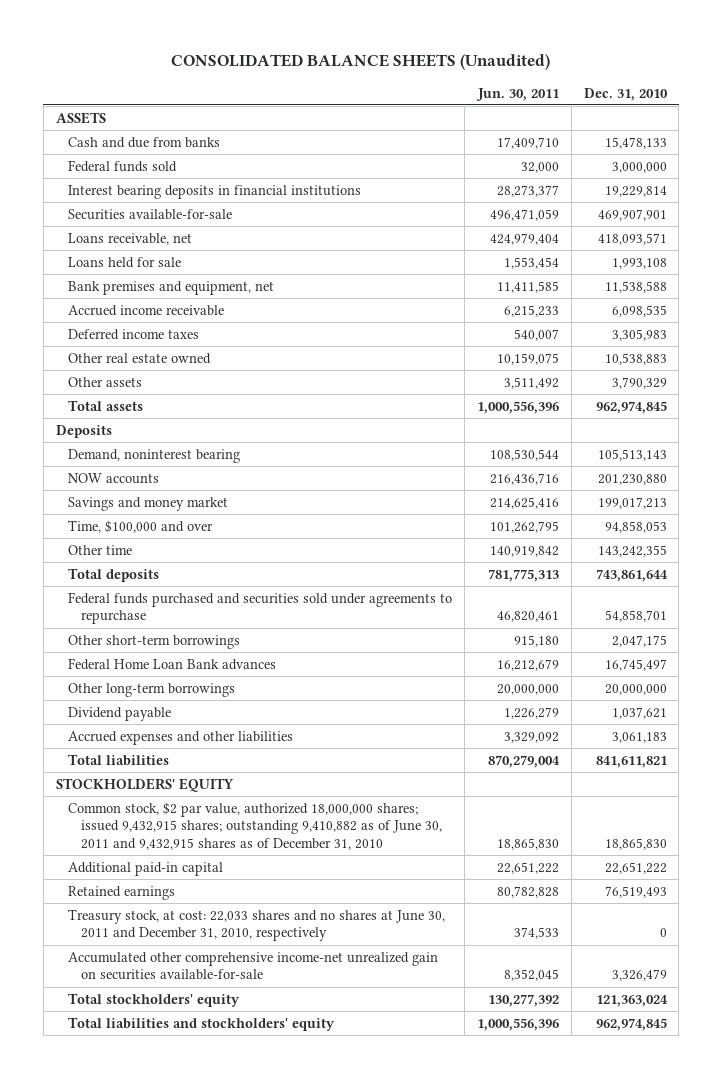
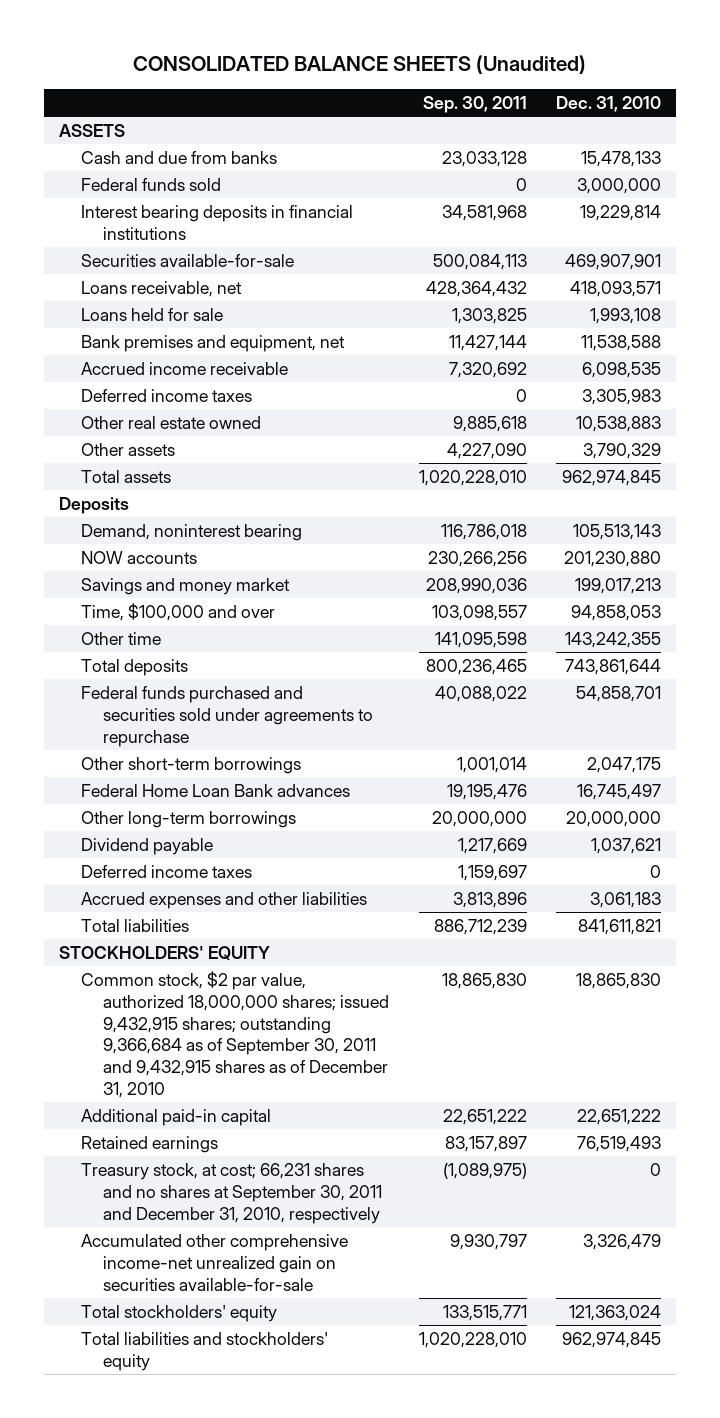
- | Jun. 30, 2011 | Dec. 31, 2010
+ | Sep. 30, 2011 | Dec. 31, 2010
+ Deferred income taxes | 1,159,697 | 0
- Common stock, $2 par value, authorized 18,000,000 shares; issued 9,432,915 shares; outstanding 9,410,882 as of June 30, 2011 and 9,432,915 shares as of December 31, 2010 | 18,865,830 | 18,865,830
+ Common stock, $2 par value, authorized 18,000,000 shares; issued 9,432,915 shares; outstanding 9,366,684 as of September 30, 2011 and 9,432,915 shares as of December 31, 2010 | 18,865,830 | 18,865,830
- Treasury stock, at cost: 22,033 shares and no shares at June 30, 2011 and December 31, 2010, respectively | 374,533 | 0
+ Treasury stock, at cost; 66,231 shares and no shares at September 30, 2011 and December 31, 2010, respectively | (1,089,975) | 0

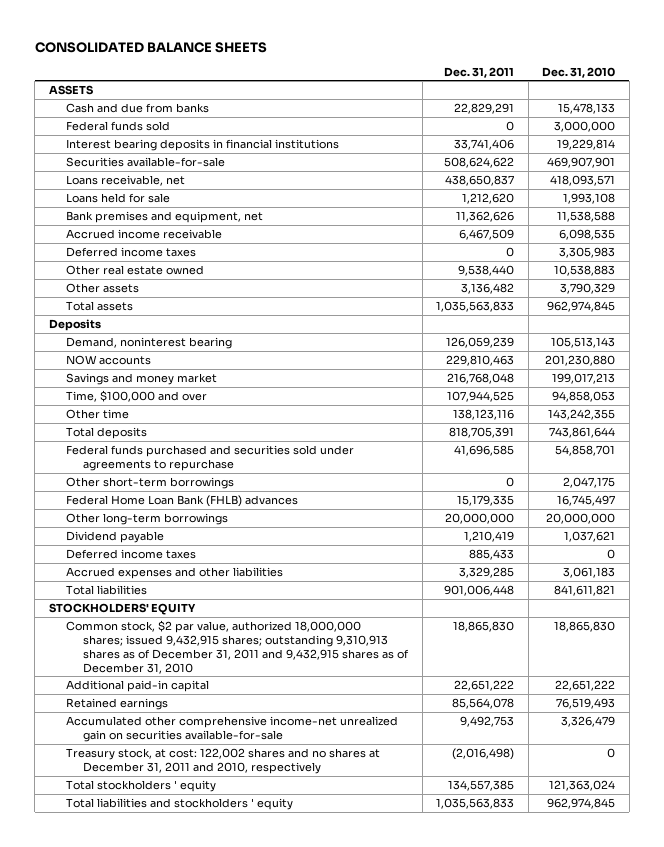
- CONSOLIDATED BALANCE SHEETS (Unaudited)
+ CONSOLIDATED BALANCE SHEETS
- | Sep. 30, 2011 | Dec. 31, 2010
+ | Dec. 31, 2011 | Dec. 31, 2010
- Federal Home Loan Bank advances | 19,195,476 | 16,745,497
+ Federal Home Loan Bank (FHLB) advances | 15,179,335 | 16,745,497
- Common stock, $2 par value, authorized 18,000,000 shares; issued 9,432,915 shares; outstanding 9,366,684 as of September 30, 2011 and 9,432,915 shares as of December 31, 2010 | 18,865,830 | 18,865,830
+ Common stock, $2 par value, authorized 18,000,000 shares; issued 9,432,915 shares; outstanding 9,310,913 shares as of December 31, 2011 and 9,432,915 shares as of December 31, 2010 | 18,865,830 | 18,865,830
- Treasury stock, at cost; 66,231 shares and no shares at September 30, 2011 and December 31, 2010, respectively | (1,089,975) | 0
- Total stockholders' equity | 133,515,771 | 121,363,024
- Total liabilities and stockholders' equity | 1,020,228,010 | 962,974,845
+ Treasury stock, at cost: 122,002 shares and no shares at December 31, 2011 and 2010, respectively | (2,016,498) | 0
+ Total stockholders ' equity | 134,557,385 | 121,363,024
+ Total liabilities and stockholders ' equity | 1,035,563,833 | 962,974,845

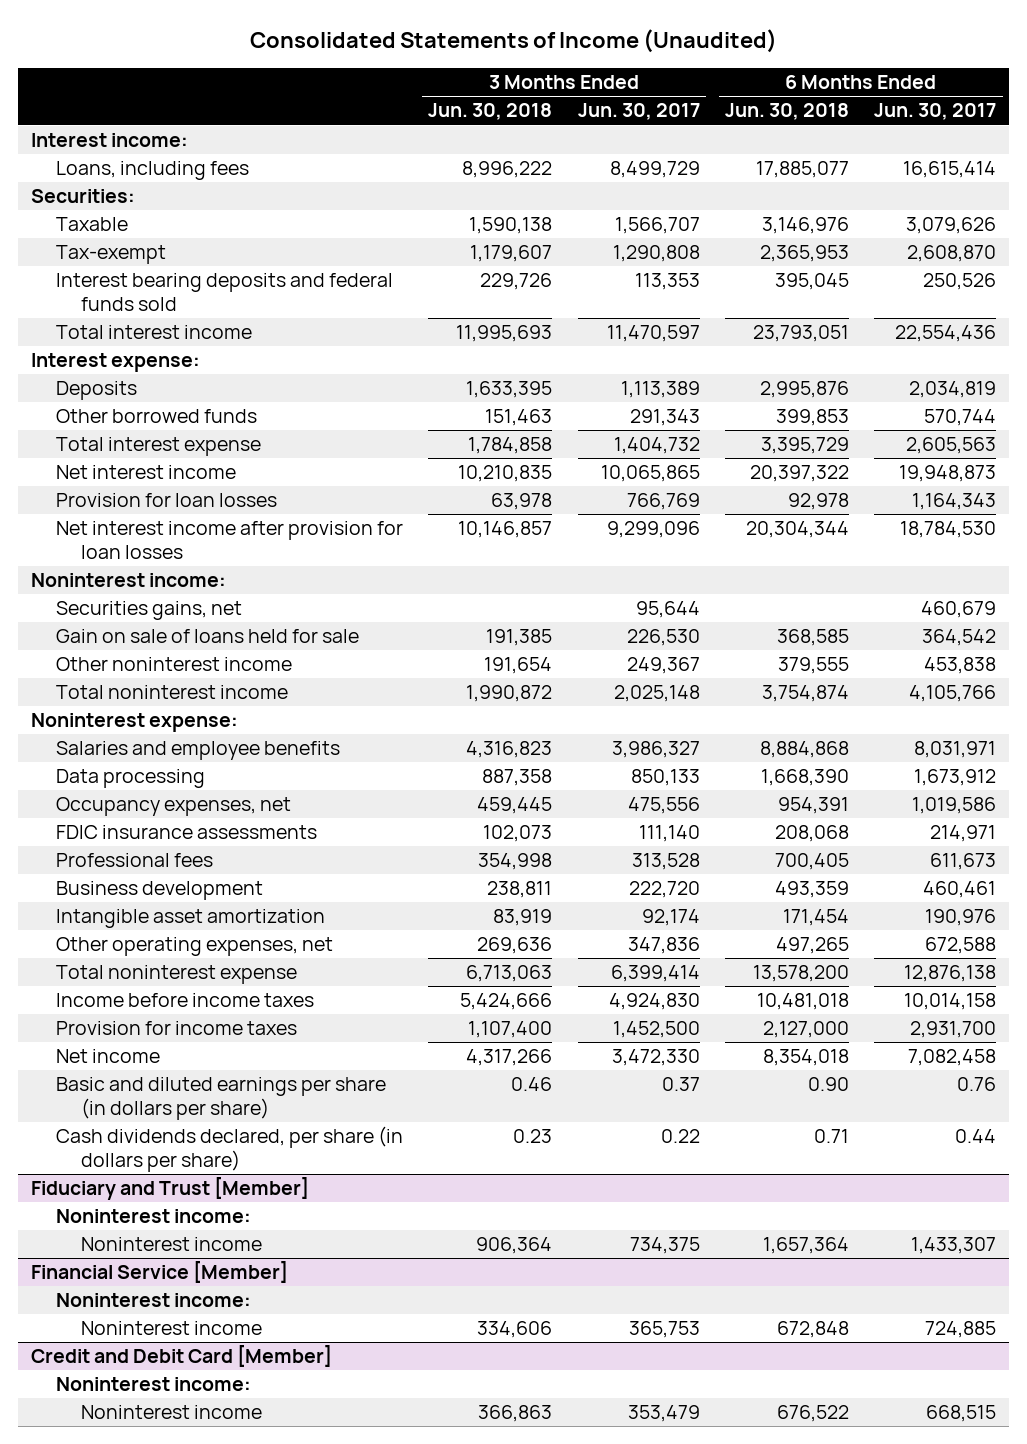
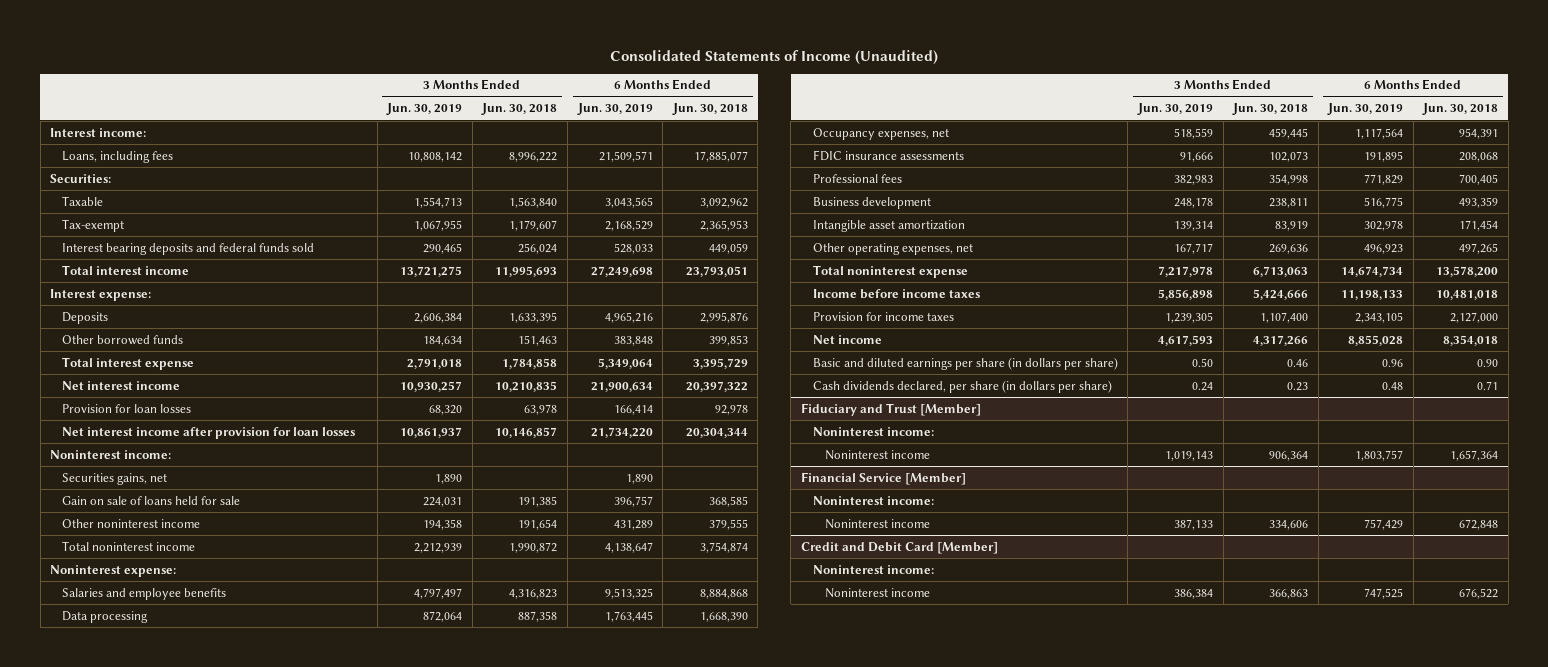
- | 3 Months Ended Jun. 30, 2018 | 3 Months Ended Jun. 30, 2017 | 6 Months Ended Jun. 30, 2018 | 6 Months Ended Jun. 30, 2017
+ | 3 Months Ended Jun. 30, 2019 | 3 Months Ended Jun. 30, 2018 | 6 Months Ended Jun. 30, 2019 | 6 Months Ended Jun. 30, 2018
- Taxable | 1,590,138 | 1,566,707 | 3,146,976 | 3,079,626
+ Taxable | 1,554,713 | 1,563,840 | 3,043,565 | 3,092,962
- Interest bearing deposits and federal funds sold | 229,726 | 113,353 | 395,045 | 250,526
+ Interest bearing deposits and federal funds sold | 290,465 | 256,024 | 528,033 | 449,059

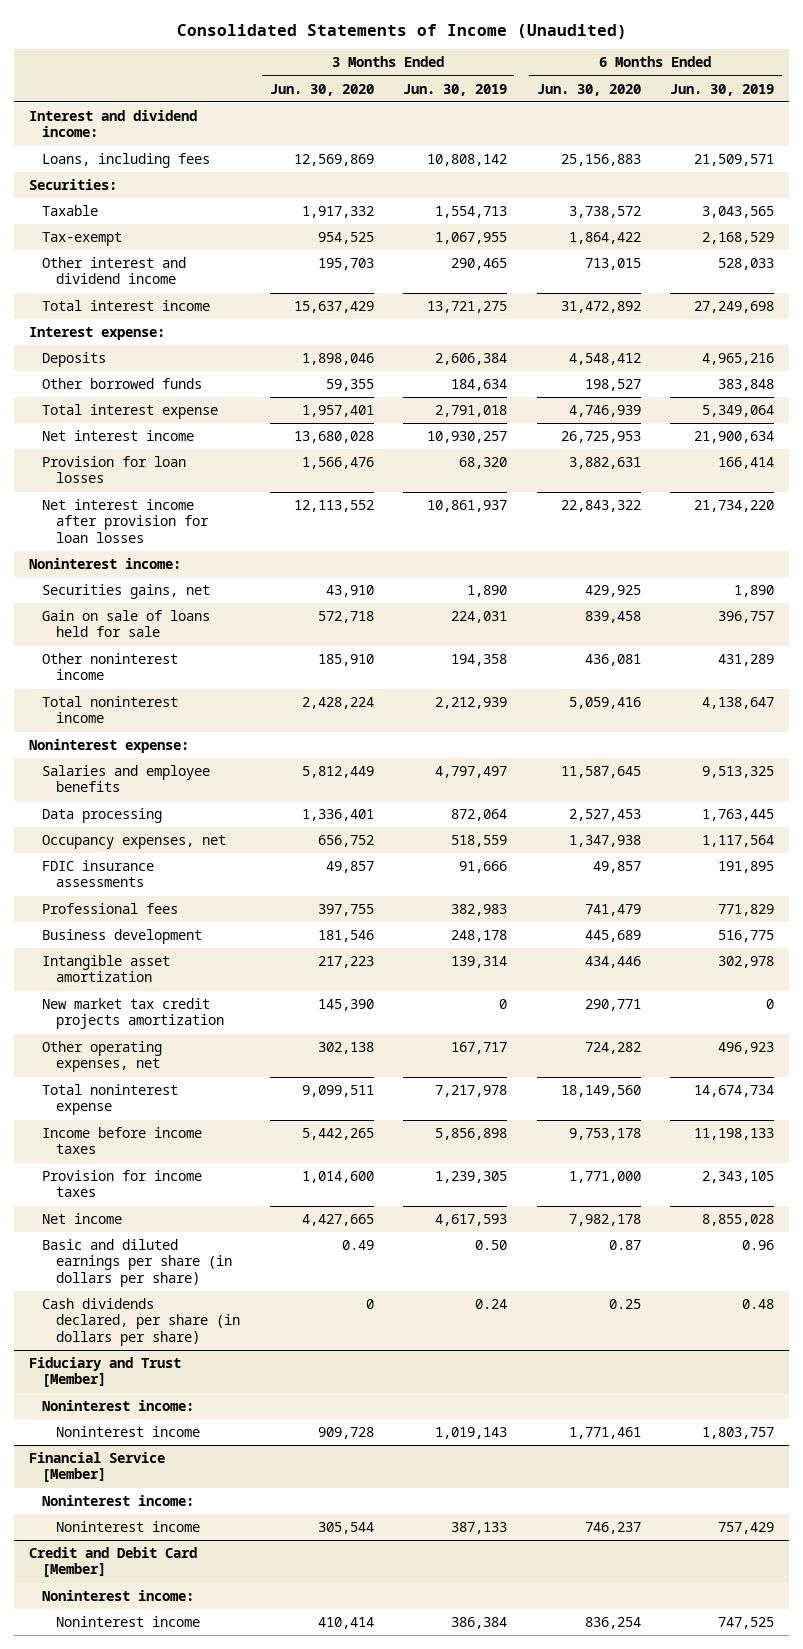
- | 3 Months Ended Jun. 30, 2019 | 3 Months Ended Jun. 30, 2018 | 6 Months Ended Jun. 30, 2019 | 6 Months Ended Jun. 30, 2018
+ | 3 Months Ended Jun. 30, 2020 | 3 Months Ended Jun. 30, 2019 | 6 Months Ended Jun. 30, 2020 | 6 Months Ended Jun. 30, 2019
- Interest income:
+ Interest and dividend income:
- Interest bearing deposits and federal funds sold | 290,465 | 256,024 | 528,033 | 449,059
+ Other interest and dividend income | 195,703 | 290,465 | 713,015 | 528,033
+ New market tax credit projects amortization | 145,390 | 0 | 290,771 | 0

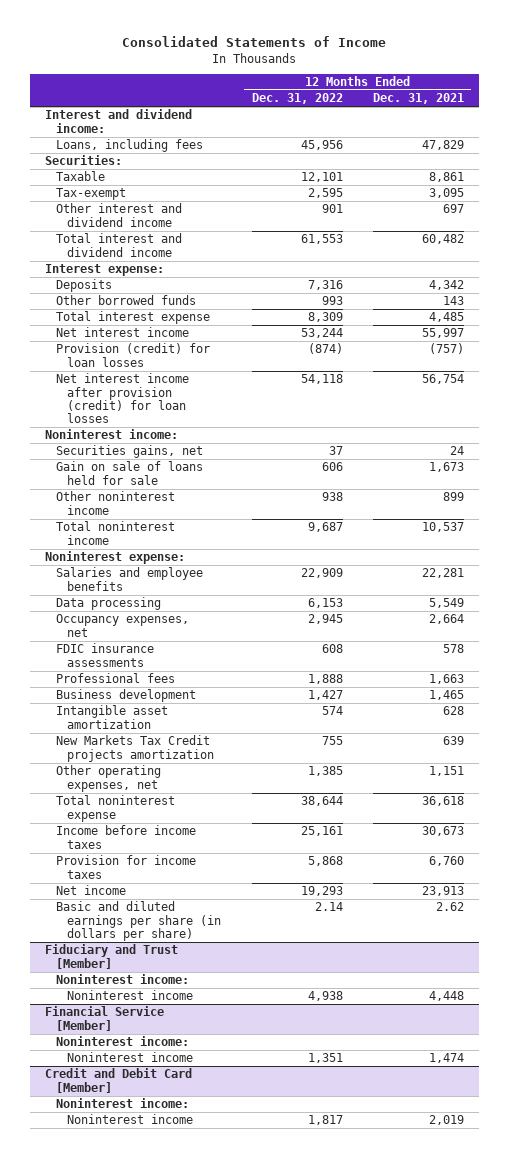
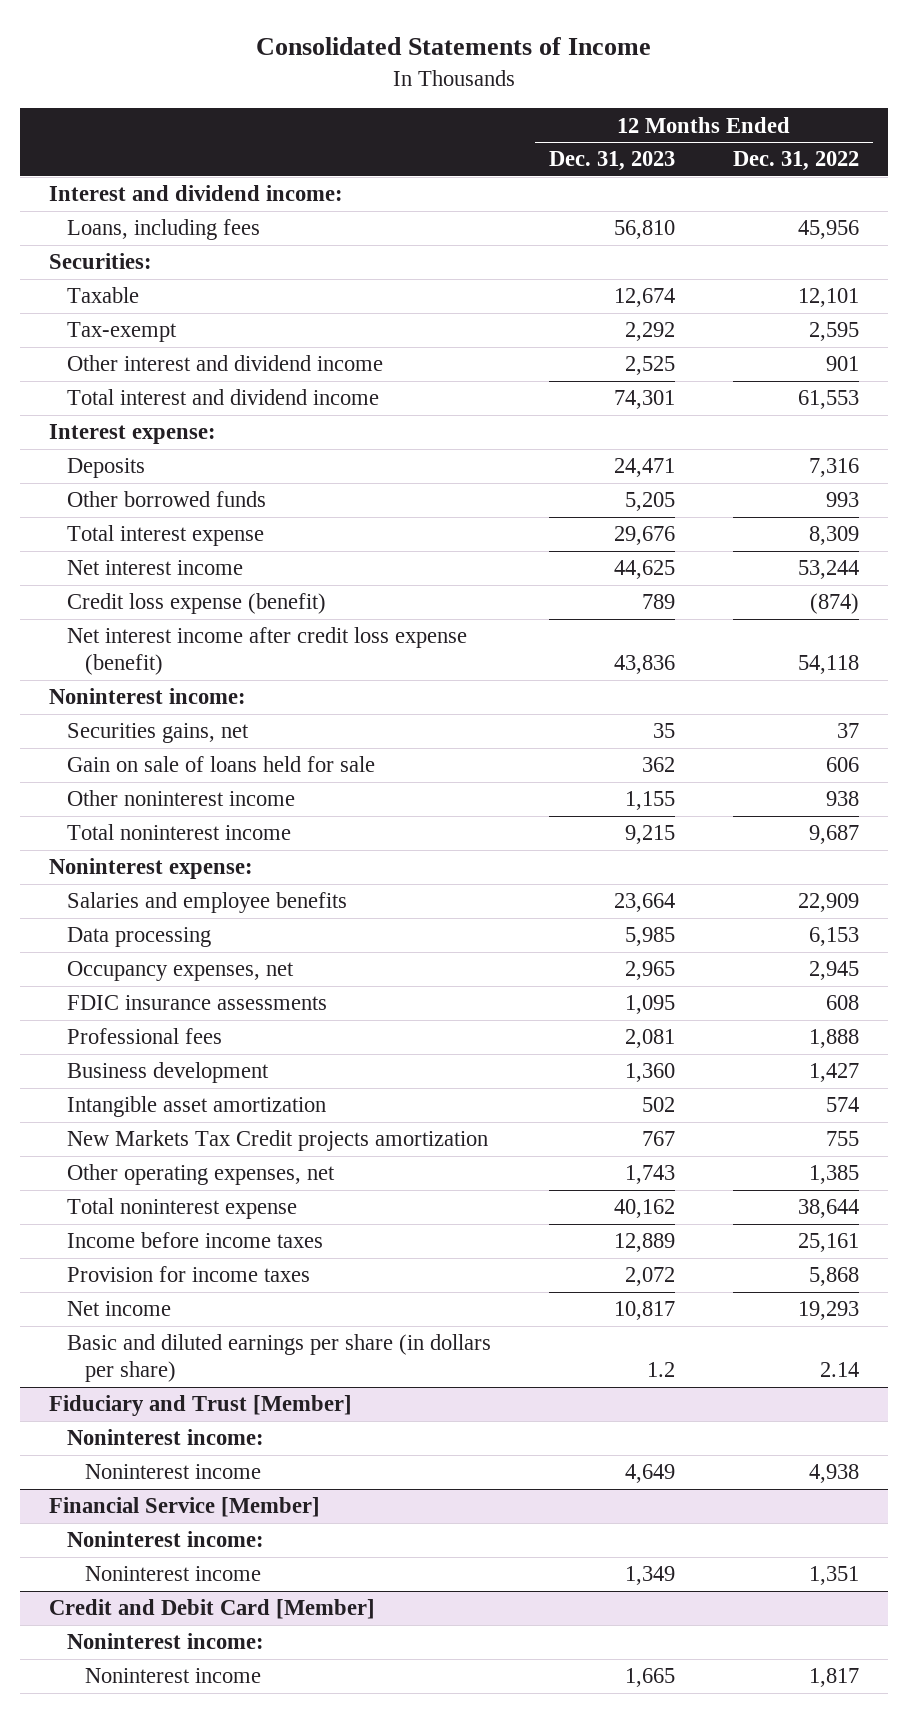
- | 12 Months Ended Dec. 31, 2022 | 12 Months Ended Dec. 31, 2021
+ | 12 Months Ended Dec. 31, 2023 | 12 Months Ended Dec. 31, 2022
- Provision (credit) for loan losses | (874) | (757)
- Net interest income after provision (credit) for loan losses | 54,118 | 56,754
+ Credit loss expense (benefit) | 789 | (874)
+ Net interest income after credit loss expense (benefit) | 43,836 | 54,118

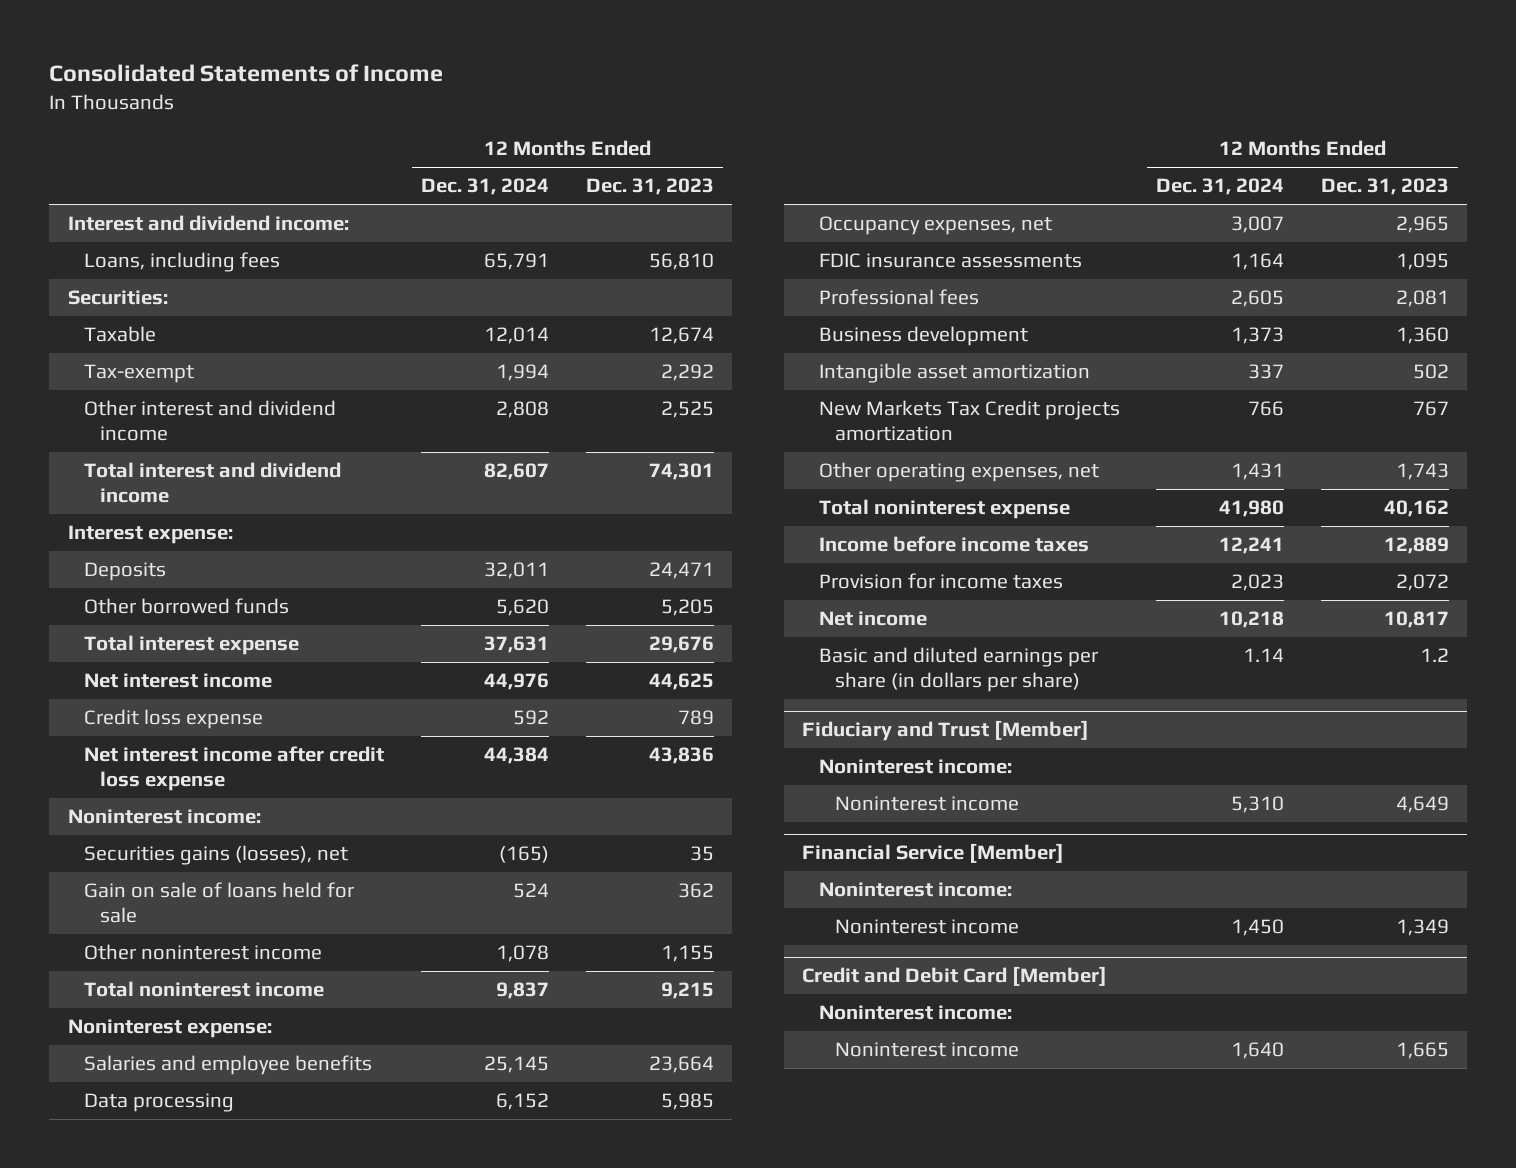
- | 12 Months Ended Dec. 31, 2023 | 12 Months Ended Dec. 31, 2022
+ | 12 Months Ended Dec. 31, 2024 | 12 Months Ended Dec. 31, 2023
- Credit loss expense (benefit) | 789 | (874)
- Net interest income after credit loss expense (benefit) | 43,836 | 54,118
+ Credit loss expense | 592 | 789
+ Net interest income after credit loss expense | 44,384 | 43,836
- Securities gains, net | 35 | 37
+ Securities gains (losses), net | (165) | 35

